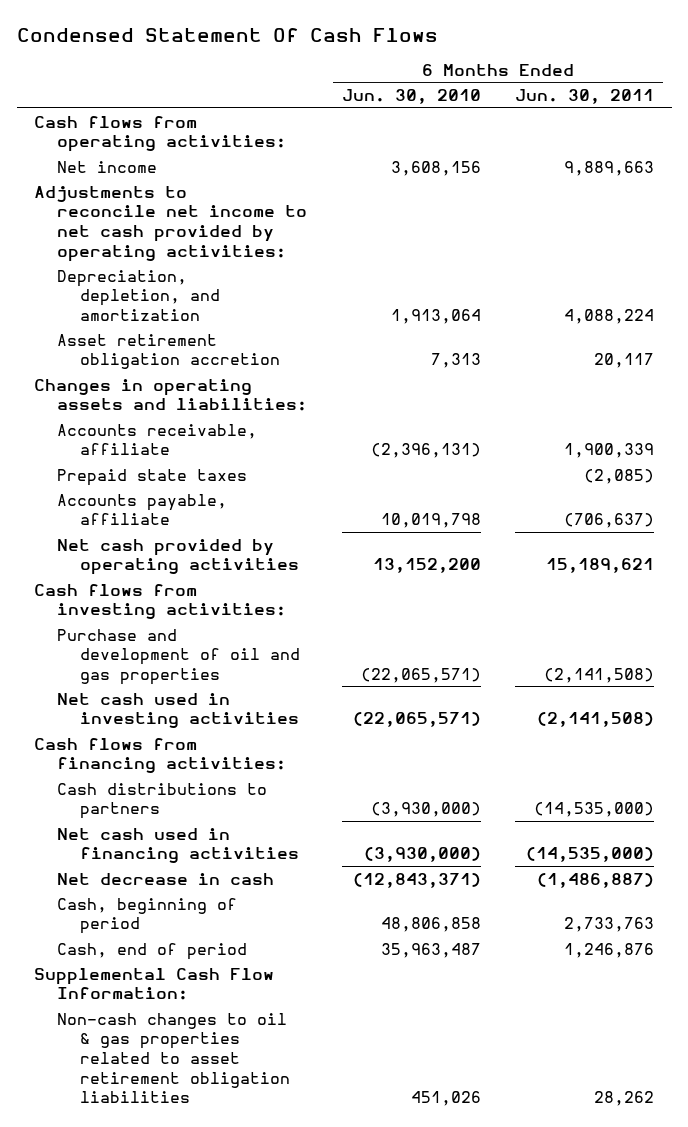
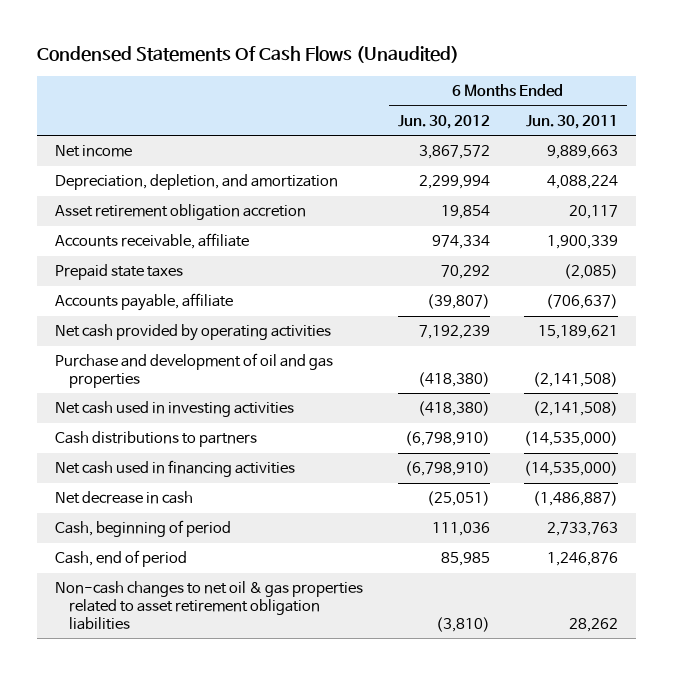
- Condensed Statement Of Cash Flows
+ Condensed Statements Of Cash Flows (Unaudited)
- | 6 Months Ended Jun. 30, 2010 | 6 Months Ended Jun. 30, 2011
+ | 6 Months Ended Jun. 30, 2012 | 6 Months Ended Jun. 30, 2011
- Cash flows from operating activities:
- Adjustments to reconcile net income to net cash provided by operating activities:
- Changes in operating assets and liabilities:
- Cash flows from investing activities:
- Cash flows from financing activities:
- Supplemental Cash Flow Information:
- Non-cash changes to oil & gas properties related to asset retirement obligation liabilities | 451,026 | 28,262
+ Non-cash changes to net oil & gas properties related to asset retirement obligation liabilities | (3,810) | 28,262

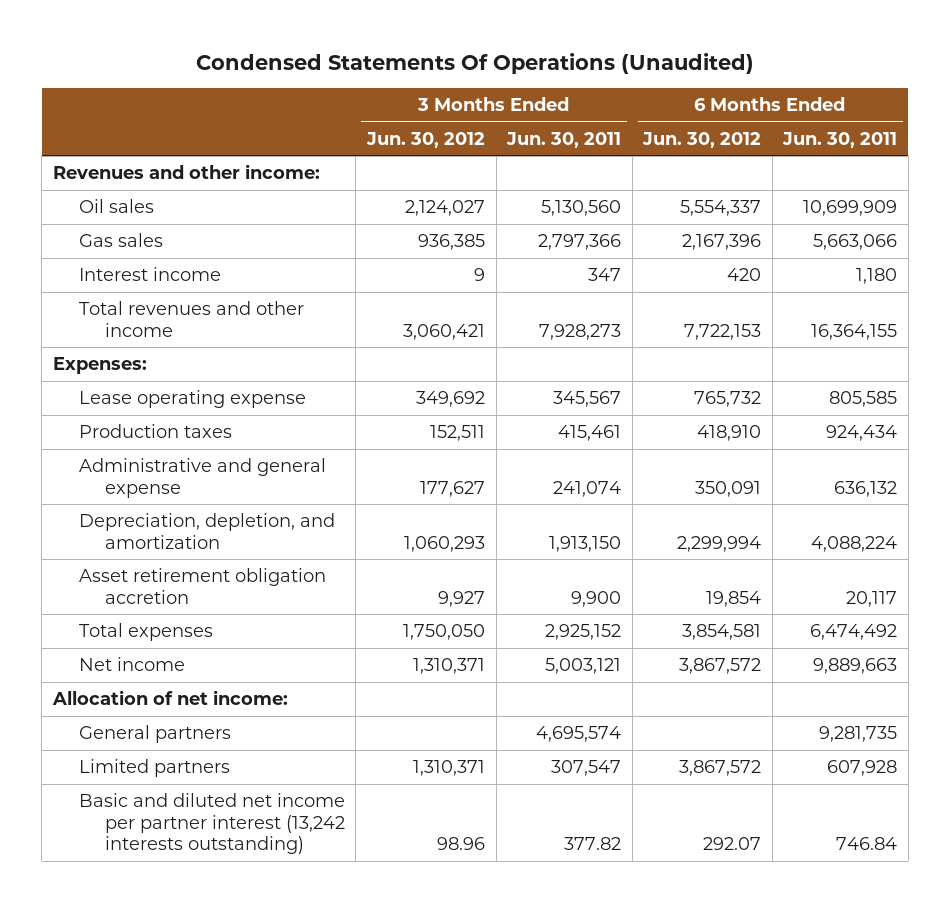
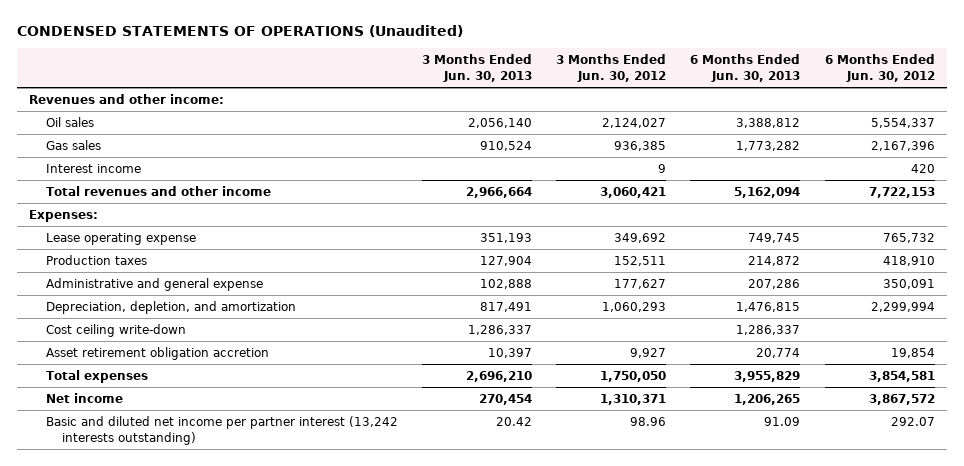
- Condensed Statements Of Operations (Unaudited)
+ CONDENSED STATEMENTS OF OPERATIONS (Unaudited)
- | 3 Months Ended Jun. 30, 2012 | 3 Months Ended Jun. 30, 2011 | 6 Months Ended Jun. 30, 2012 | 6 Months Ended Jun. 30, 2011
+ | 3 Months Ended Jun. 30, 2013 | 3 Months Ended Jun. 30, 2012 | 6 Months Ended Jun. 30, 2013 | 6 Months Ended Jun. 30, 2012
+ Cost ceiling write-down | 1,286,337 | | 1,286,337 |
- Allocation of net income:
- General partners | | 4,695,574 | | 9,281,735
- Limited partners | 1,310,371 | 307,547 | 3,867,572 | 607,928

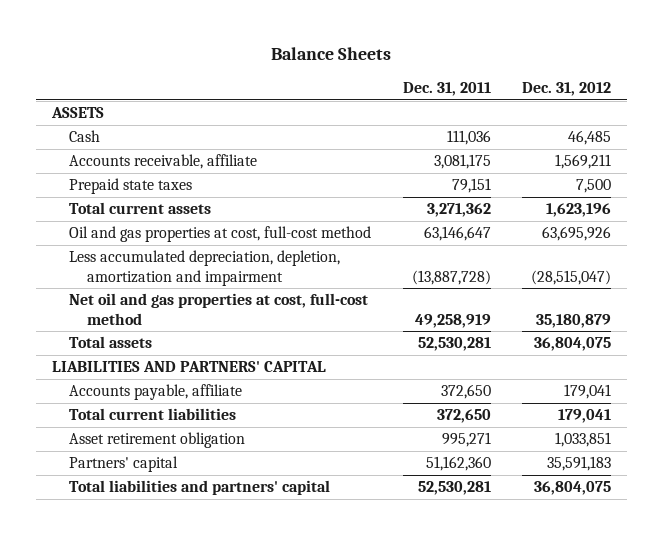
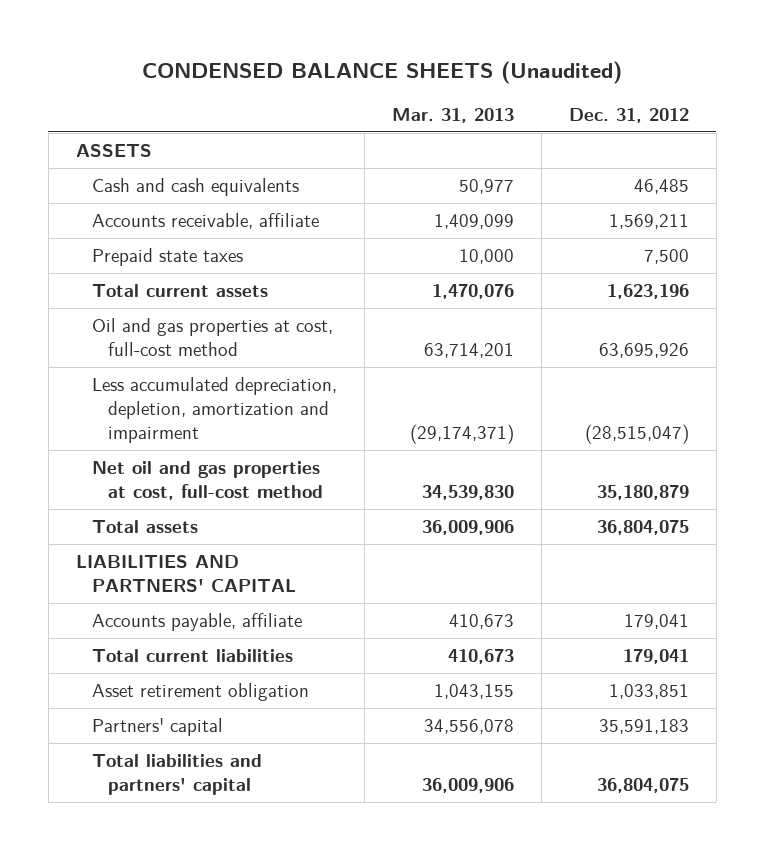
- Balance Sheets
+ CONDENSED BALANCE SHEETS (Unaudited)
- | Dec. 31, 2011 | Dec. 31, 2012
+ | Mar. 31, 2013 | Dec. 31, 2012
- Cash | 111,036 | 46,485
+ Cash and cash equivalents | 50,977 | 46,485

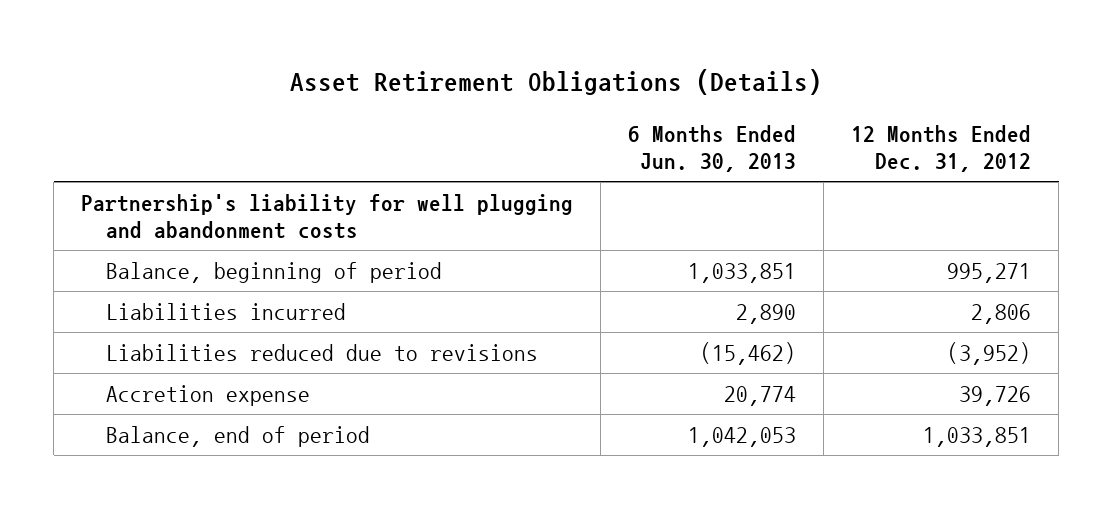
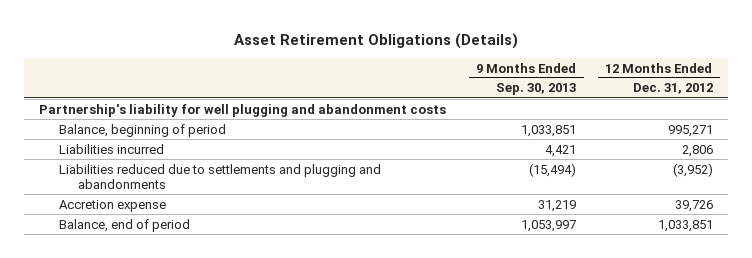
- | 6 Months Ended Jun. 30, 2013 | 12 Months Ended Dec. 31, 2012
+ | 9 Months Ended Sep. 30, 2013 | 12 Months Ended Dec. 31, 2012
- Liabilities reduced due to revisions | (15,462) | (3,952)
+ Liabilities reduced due to settlements and plugging and abandonments | (15,494) | (3,952)

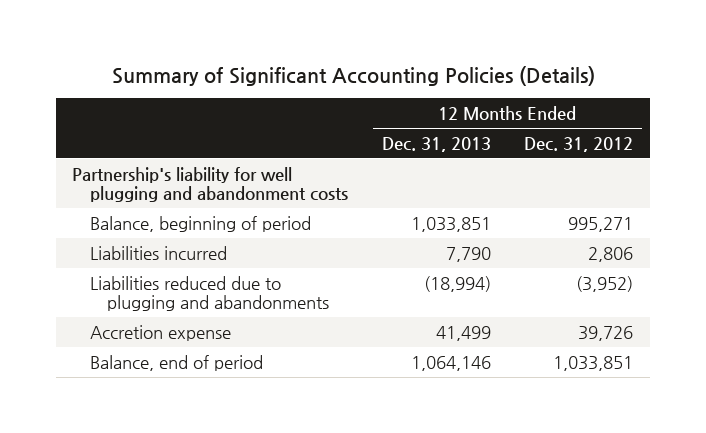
- Asset Retirement Obligations (Details)
+ Summary of Significant Accounting Policies (Details)
- | 9 Months Ended Sep. 30, 2013 | 12 Months Ended Dec. 31, 2012
+ | 12 Months Ended Dec. 31, 2013 | 12 Months Ended Dec. 31, 2012
- Liabilities reduced due to settlements and plugging and abandonments | (15,494) | (3,952)
+ Liabilities reduced due to plugging and abandonments | (18,994) | (3,952)

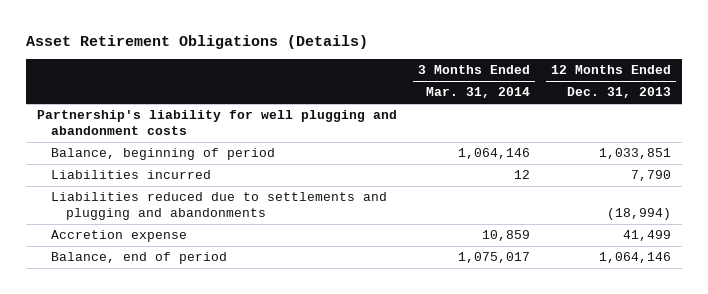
- Summary of Significant Accounting Policies (Details)
+ Asset Retirement Obligations (Details)
- | 12 Months Ended Dec. 31, 2013 | 12 Months Ended Dec. 31, 2012
+ | 3 Months Ended Mar. 31, 2014 | 12 Months Ended Dec. 31, 2013
- Liabilities reduced due to plugging and abandonments | (18,994) | (3,952)
+ Liabilities reduced due to settlements and plugging and abandonments | | (18,994)

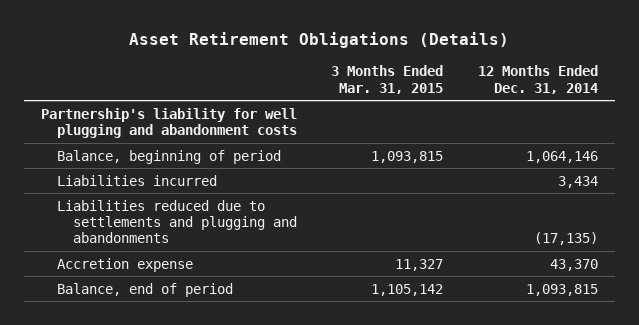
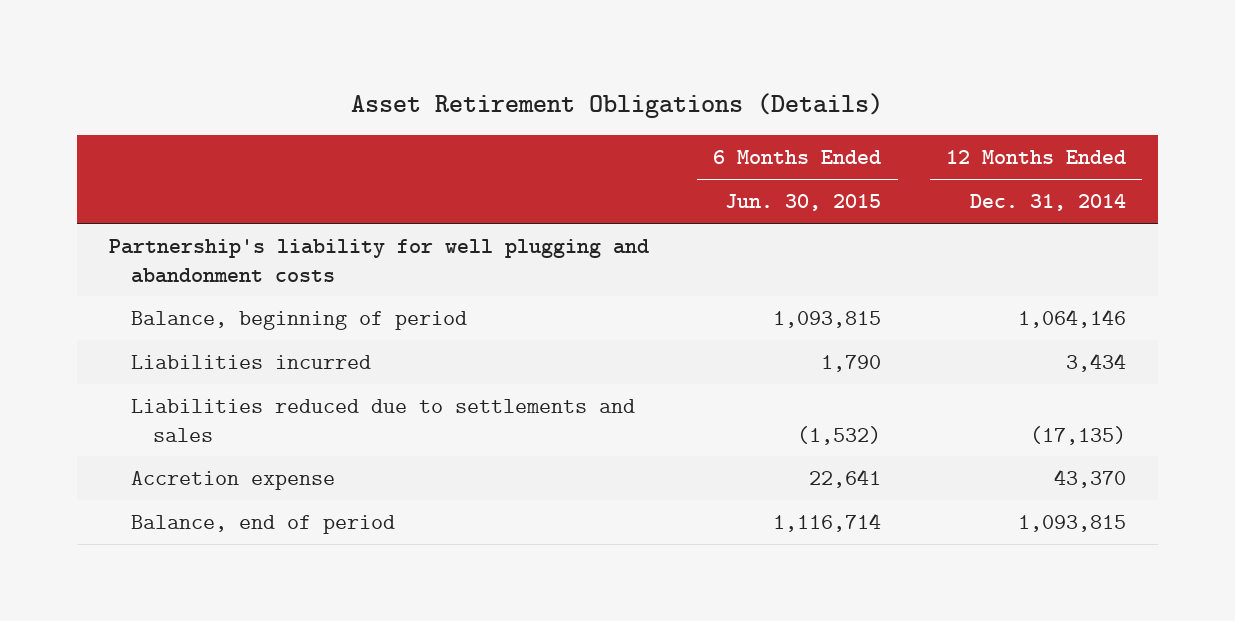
- | 3 Months Ended Mar. 31, 2015 | 12 Months Ended Dec. 31, 2014
+ | 6 Months Ended Jun. 30, 2015 | 12 Months Ended Dec. 31, 2014
- Liabilities reduced due to settlements and plugging and abandonments | | (17,135)
+ Liabilities reduced due to settlements and sales | (1,532) | (17,135)

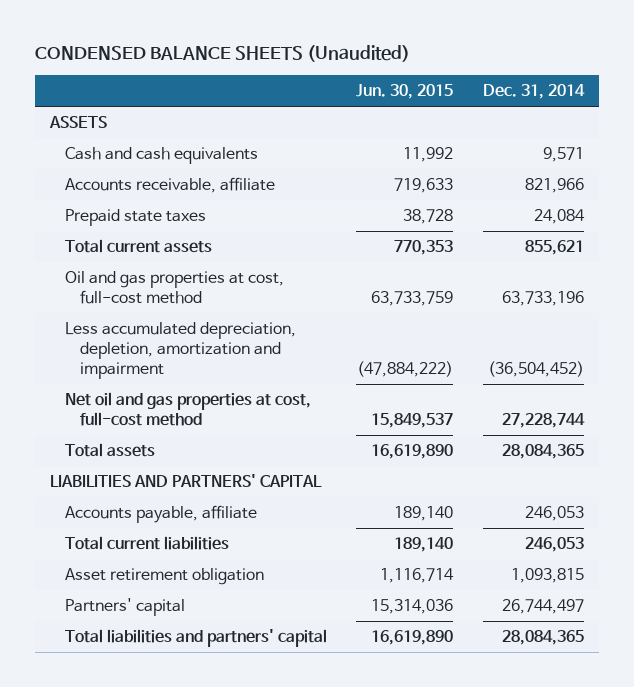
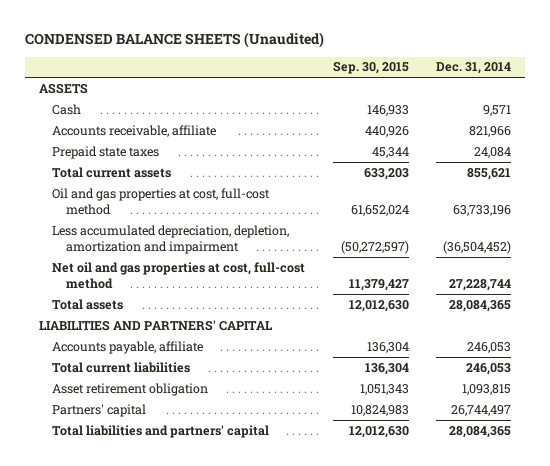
- | Jun. 30, 2015 | Dec. 31, 2014
+ | Sep. 30, 2015 | Dec. 31, 2014
- Cash and cash equivalents | 11,992 | 9,571
+ Cash | 146,933 | 9,571

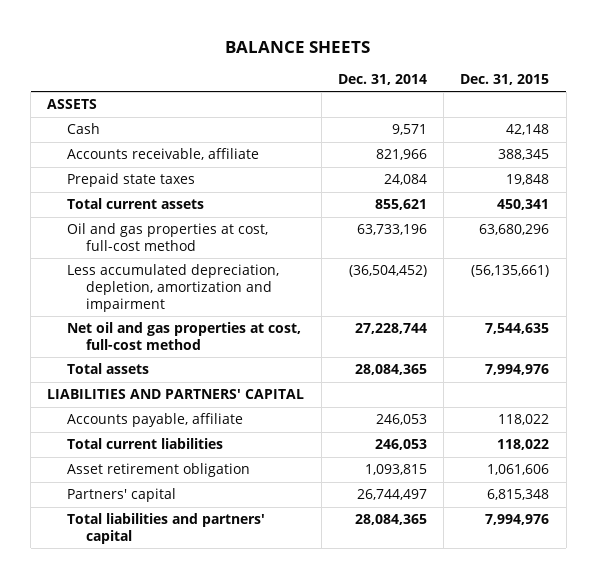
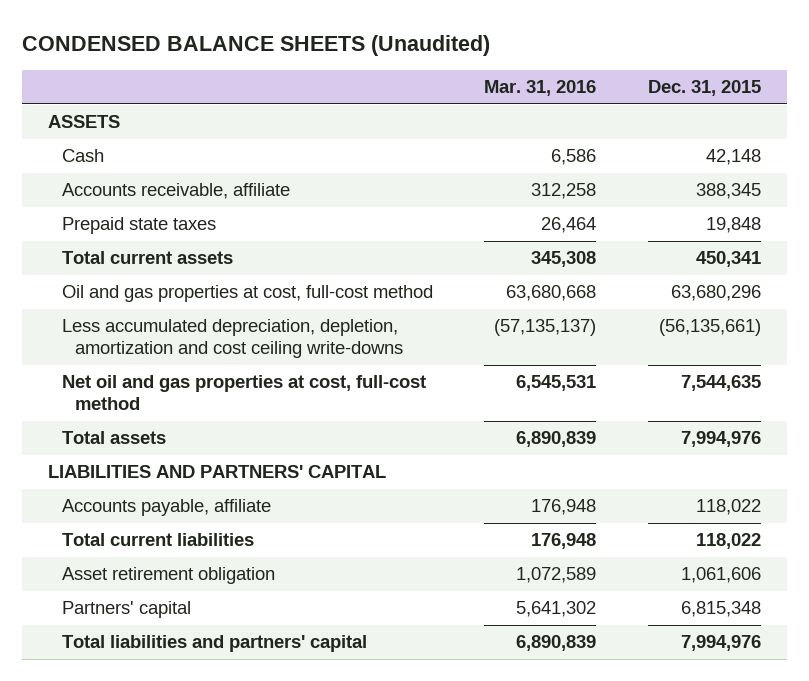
- BALANCE SHEETS
+ CONDENSED BALANCE SHEETS (Unaudited)
- | Dec. 31, 2014 | Dec. 31, 2015
+ | Mar. 31, 2016 | Dec. 31, 2015
- Less accumulated depreciation, depletion, amortization and impairment | (36,504,452) | (56,135,661)
+ Less accumulated depreciation, depletion, amortization and cost ceiling write-downs | (57,135,137) | (56,135,661)

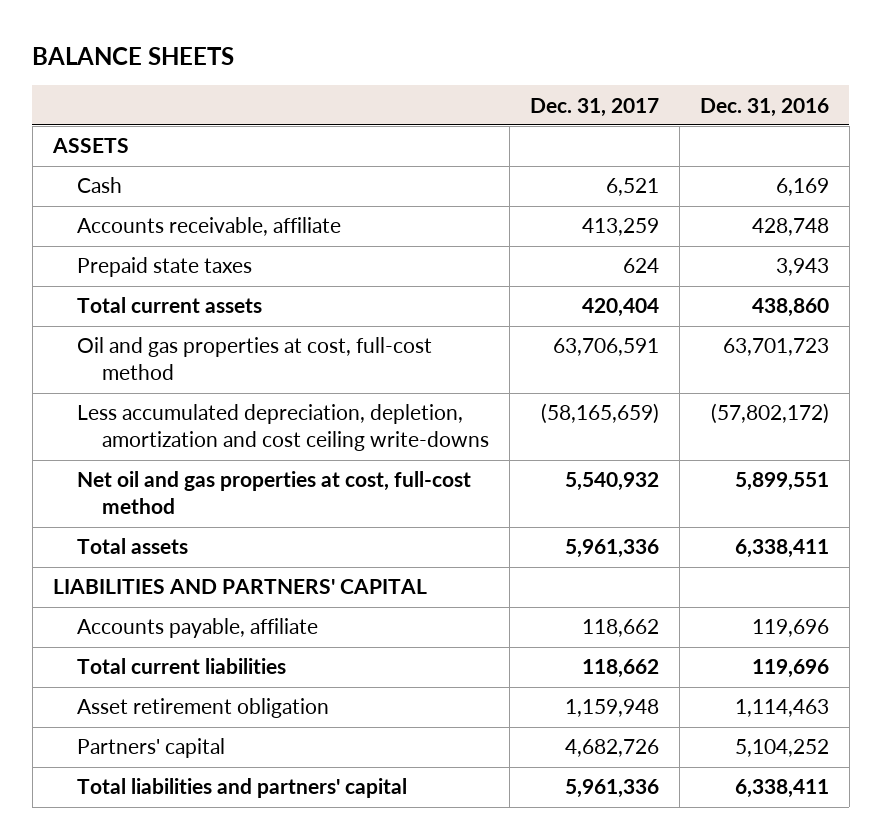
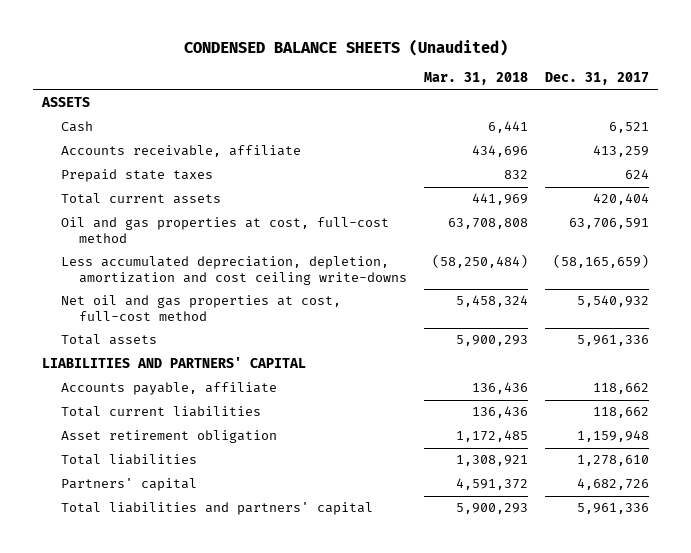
- BALANCE SHEETS
+ CONDENSED BALANCE SHEETS (Unaudited)
- | Dec. 31, 2017 | Dec. 31, 2016
+ | Mar. 31, 2018 | Dec. 31, 2017
+ Total liabilities | 1,308,921 | 1,278,610

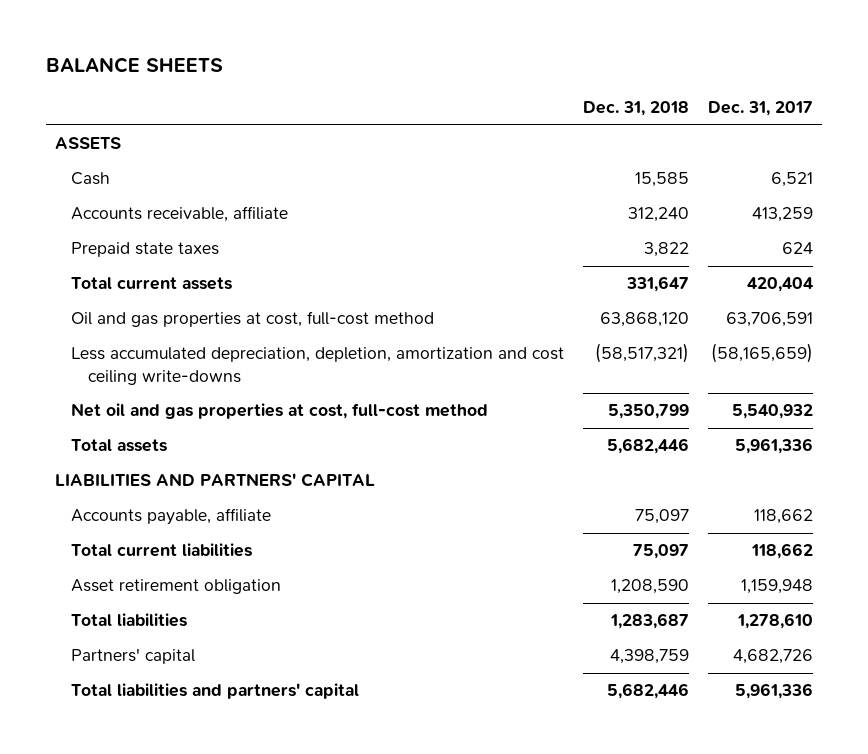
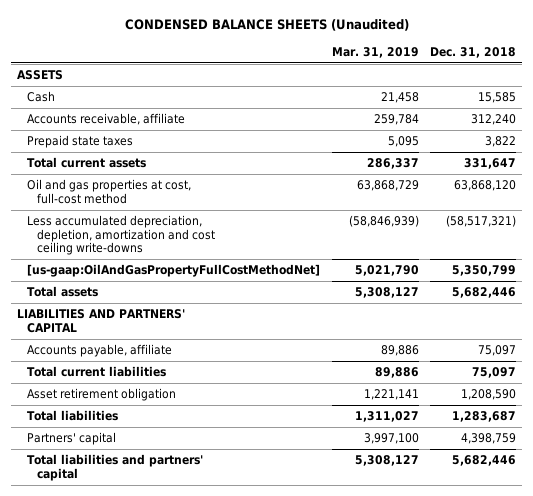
- BALANCE SHEETS
+ CONDENSED BALANCE SHEETS (Unaudited)
- | Dec. 31, 2018 | Dec. 31, 2017
+ | Mar. 31, 2019 | Dec. 31, 2018
- Net oil and gas properties at cost, full-cost method | 5,350,799 | 5,540,932
+ [us-gaap:OilAndGasPropertyFullCostMethodNet] | 5,021,790 | 5,350,799

